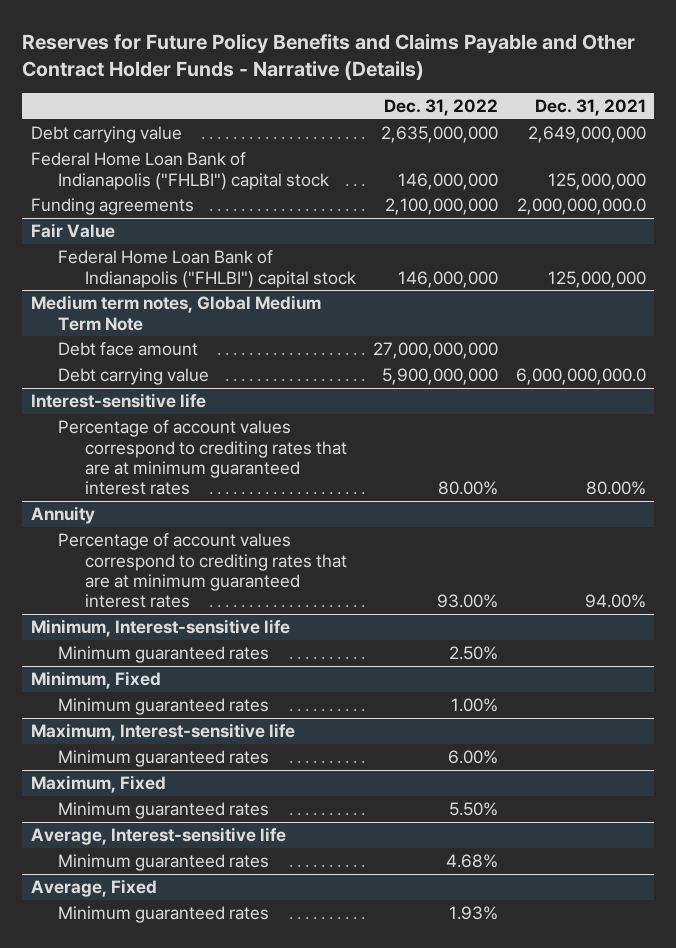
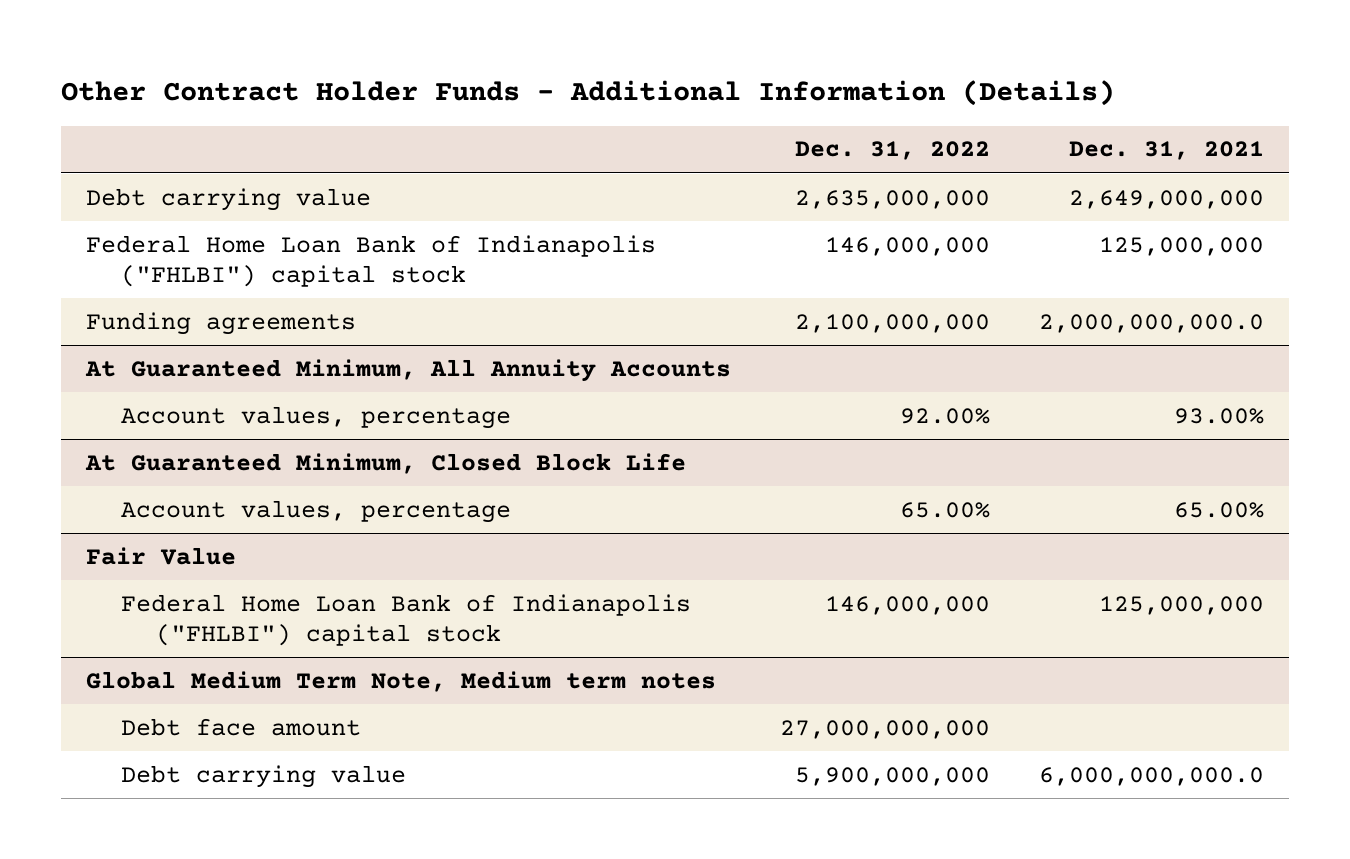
- Reserves for Future Policy Benefits and Claims Payable and Other Contract Holder Funds - Narrative (Details)
+ Other Contract Holder Funds - Additional Information (Details)
+ At Guaranteed Minimum, All Annuity Accounts
+ Account values, percentage | 92.00% | 93.00%
+ At Guaranteed Minimum, Closed Block Life
+ Account values, percentage | 65.00% | 65.00%
- Medium term notes, Global Medium Term Note
+ Global Medium Term Note, Medium term notes
- Interest-sensitive life
- Percentage of account values correspond to crediting rates that are at minimum guaranteed interest rates | 80.00% | 80.00%
- Annuity
- Percentage of account values correspond to crediting rates that are at minimum guaranteed interest rates | 93.00% | 94.00%
- Minimum, Interest-sensitive life
- Minimum guaranteed rates | 2.50% |
- Minimum, Fixed
- Minimum guaranteed rates | 1.00% |
- Maximum, Interest-sensitive life
- Minimum guaranteed rates | 6.00% |
- Maximum, Fixed
- Minimum guaranteed rates | 5.50% |
- Average, Interest-sensitive life
- Minimum guaranteed rates | 4.68% |
- Average, Fixed
- Minimum guaranteed rates | 1.93% |

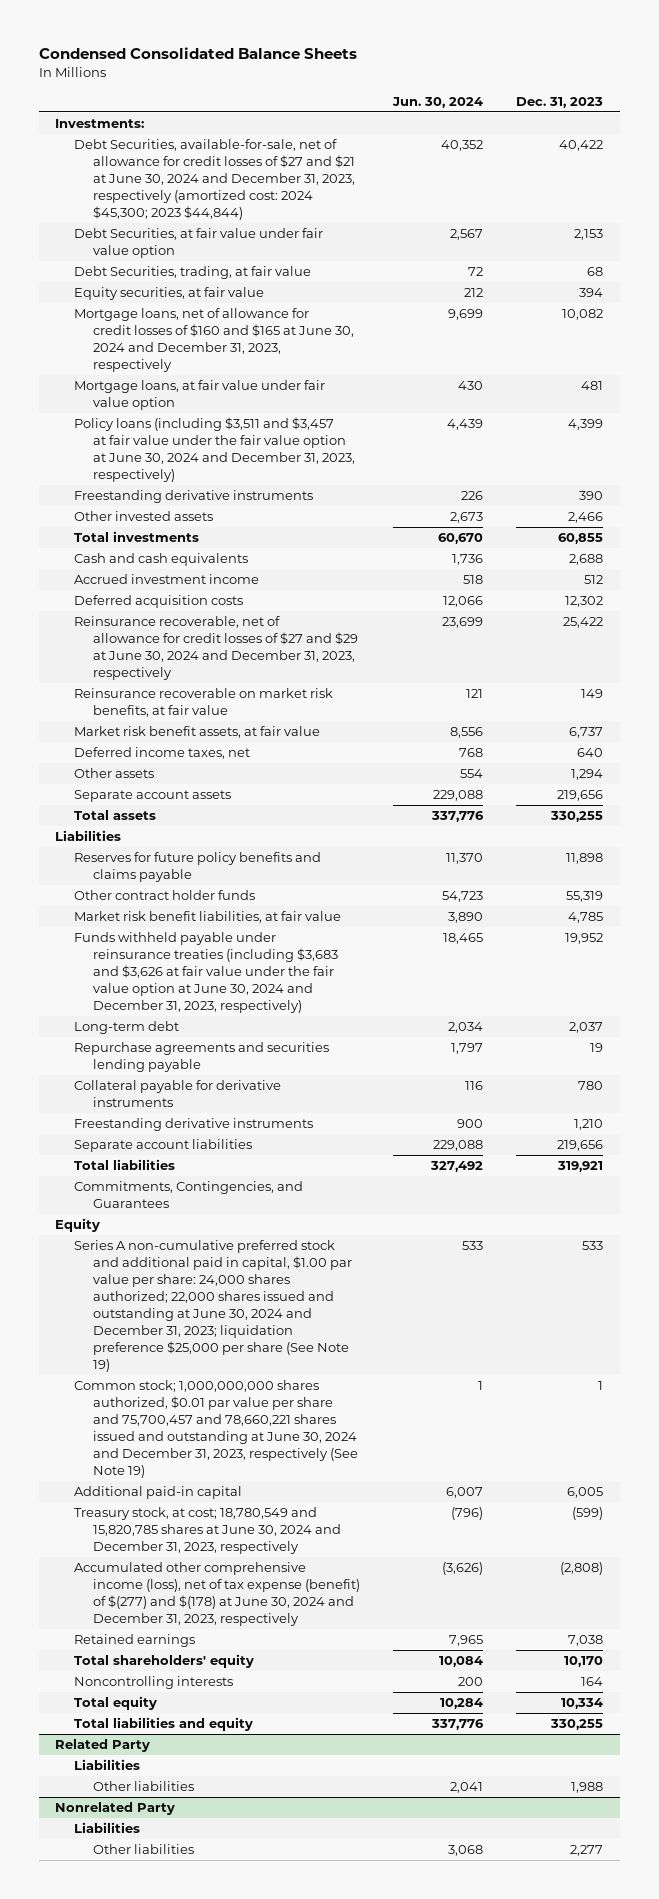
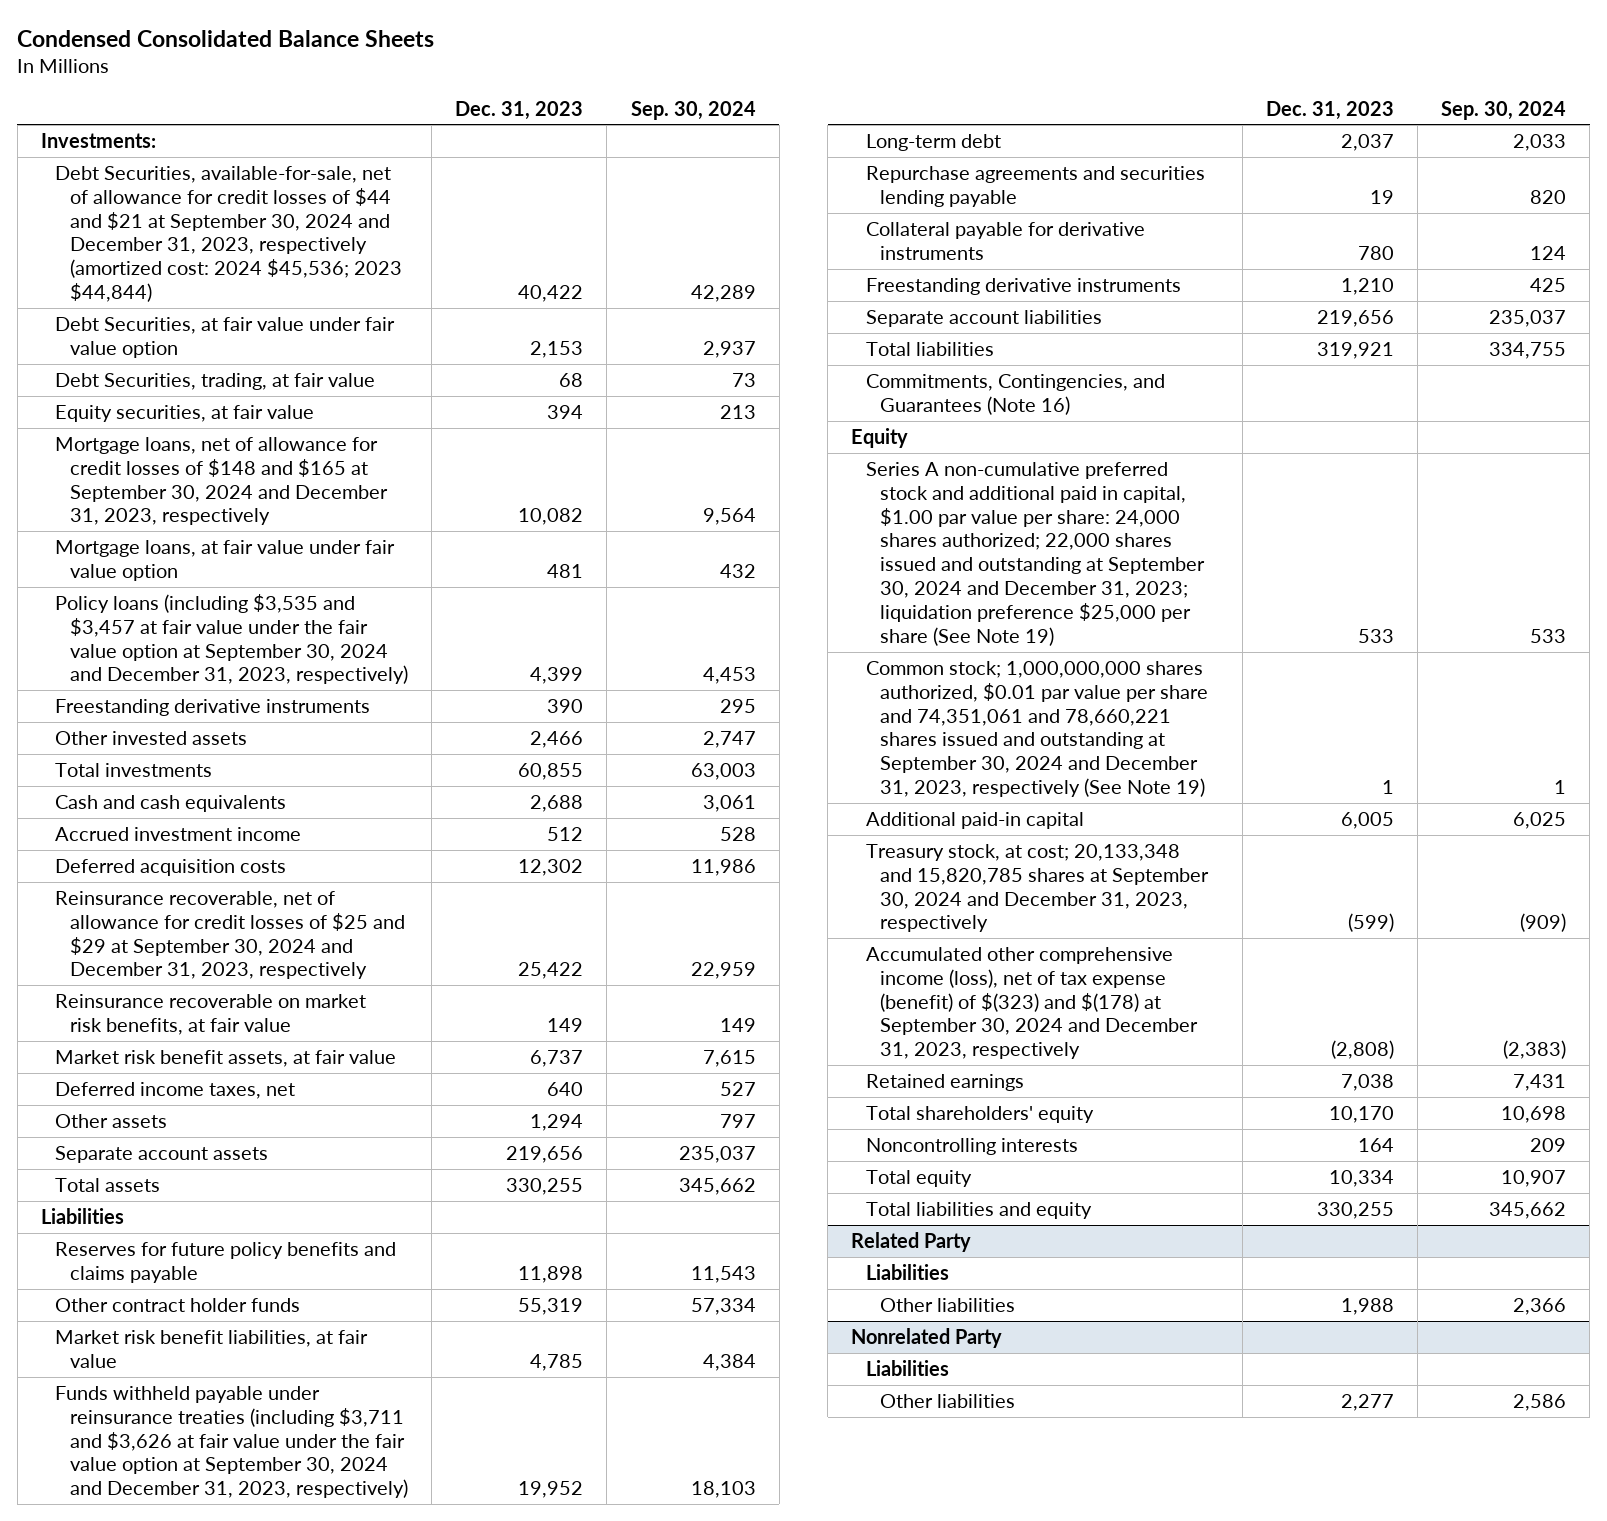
- | Jun. 30, 2024 | Dec. 31, 2023
+ | Dec. 31, 2023 | Sep. 30, 2024
- Debt Securities, available-for-sale, net of allowance for credit losses of $27 and $21 at June 30, 2024 and December 31, 2023, respectively (amortized cost: 2024 $45,300; 2023 $44,844) | 40,352 | 40,422
+ Debt Securities, available-for-sale, net of allowance for credit losses of $44 and $21 at September 30, 2024 and December 31, 2023, respectively (amortized cost: 2024 $45,536; 2023 $44,844) | 40,422 | 42,289
- Mortgage loans, net of allowance for credit losses of $160 and $165 at June 30, 2024 and December 31, 2023, respectively | 9,699 | 10,082
+ Mortgage loans, net of allowance for credit losses of $148 and $165 at September 30, 2024 and December 31, 2023, respectively | 10,082 | 9,564
- Policy loans (including $3,511 and $3,457 at fair value under the fair value option at June 30, 2024 and December 31, 2023, respectively) | 4,439 | 4,399
+ Policy loans (including $3,535 and $3,457 at fair value under the fair value option at September 30, 2024 and December 31, 2023, respectively) | 4,399 | 4,453
- Reinsurance recoverable, net of allowance for credit losses of $27 and $29 at June 30, 2024 and December 31, 2023, respectively | 23,699 | 25,422
+ Reinsurance recoverable, net of allowance for credit losses of $25 and $29 at September 30, 2024 and December 31, 2023, respectively | 25,422 | 22,959
- Funds withheld payable under reinsurance treaties (including $3,683 and $3,626 at fair value under the fair value option at June 30, 2024 and December 31, 2023, respectively) | 18,465 | 19,952
+ Funds withheld payable under reinsurance treaties (including $3,711 and $3,626 at fair value under the fair value option at September 30, 2024 and December 31, 2023, respectively) | 19,952 | 18,103
- Commitments, Contingencies, and Guarantees
+ Commitments, Contingencies, and Guarantees (Note 16)
- Series A non-cumulative preferred stock and additional paid in capital, $1.00 par value per share: 24,000 shares authorized; 22,000 shares issued and outstanding at June 30, 2024 and December 31, 2023; liquidation preference $25,000 per share (See Note 19) | 533 | 533
- Common stock; 1,000,000,000 shares authorized, $0.01 par value per share and 75,700,457 and 78,660,221 shares issued and outstanding at June 30, 2024 and December 31, 2023, respectively (See Note 19) | 1 | 1
+ Series A non-cumulative preferred stock and additional paid in capital, $1.00 par value per share: 24,000 shares authorized; 22,000 shares issued and outstanding at September 30, 2024 and December 31, 2023; liquidation preference $25,000 per share (See Note 19) | 533 | 533
+ Common stock; 1,000,000,000 shares authorized, $0.01 par value per share and 74,351,061 and 78,660,221 shares issued and outstanding at September 30, 2024 and December 31, 2023, respectively (See Note 19) | 1 | 1
- Treasury stock, at cost; 18,780,549 and 15,820,785 shares at June 30, 2024 and December 31, 2023, respectively | (796) | (599)
- Accumulated other comprehensive income (loss), net of tax expense (benefit) of $(277) and $(178) at June 30, 2024 and December 31, 2023, respectively | (3,626) | (2,808)
+ Treasury stock, at cost; 20,133,348 and 15,820,785 shares at September 30, 2024 and December 31, 2023, respectively | (599) | (909)
+ Accumulated other comprehensive income (loss), net of tax expense (benefit) of $(323) and $(178) at September 30, 2024 and December 31, 2023, respectively | (2,808) | (2,383)

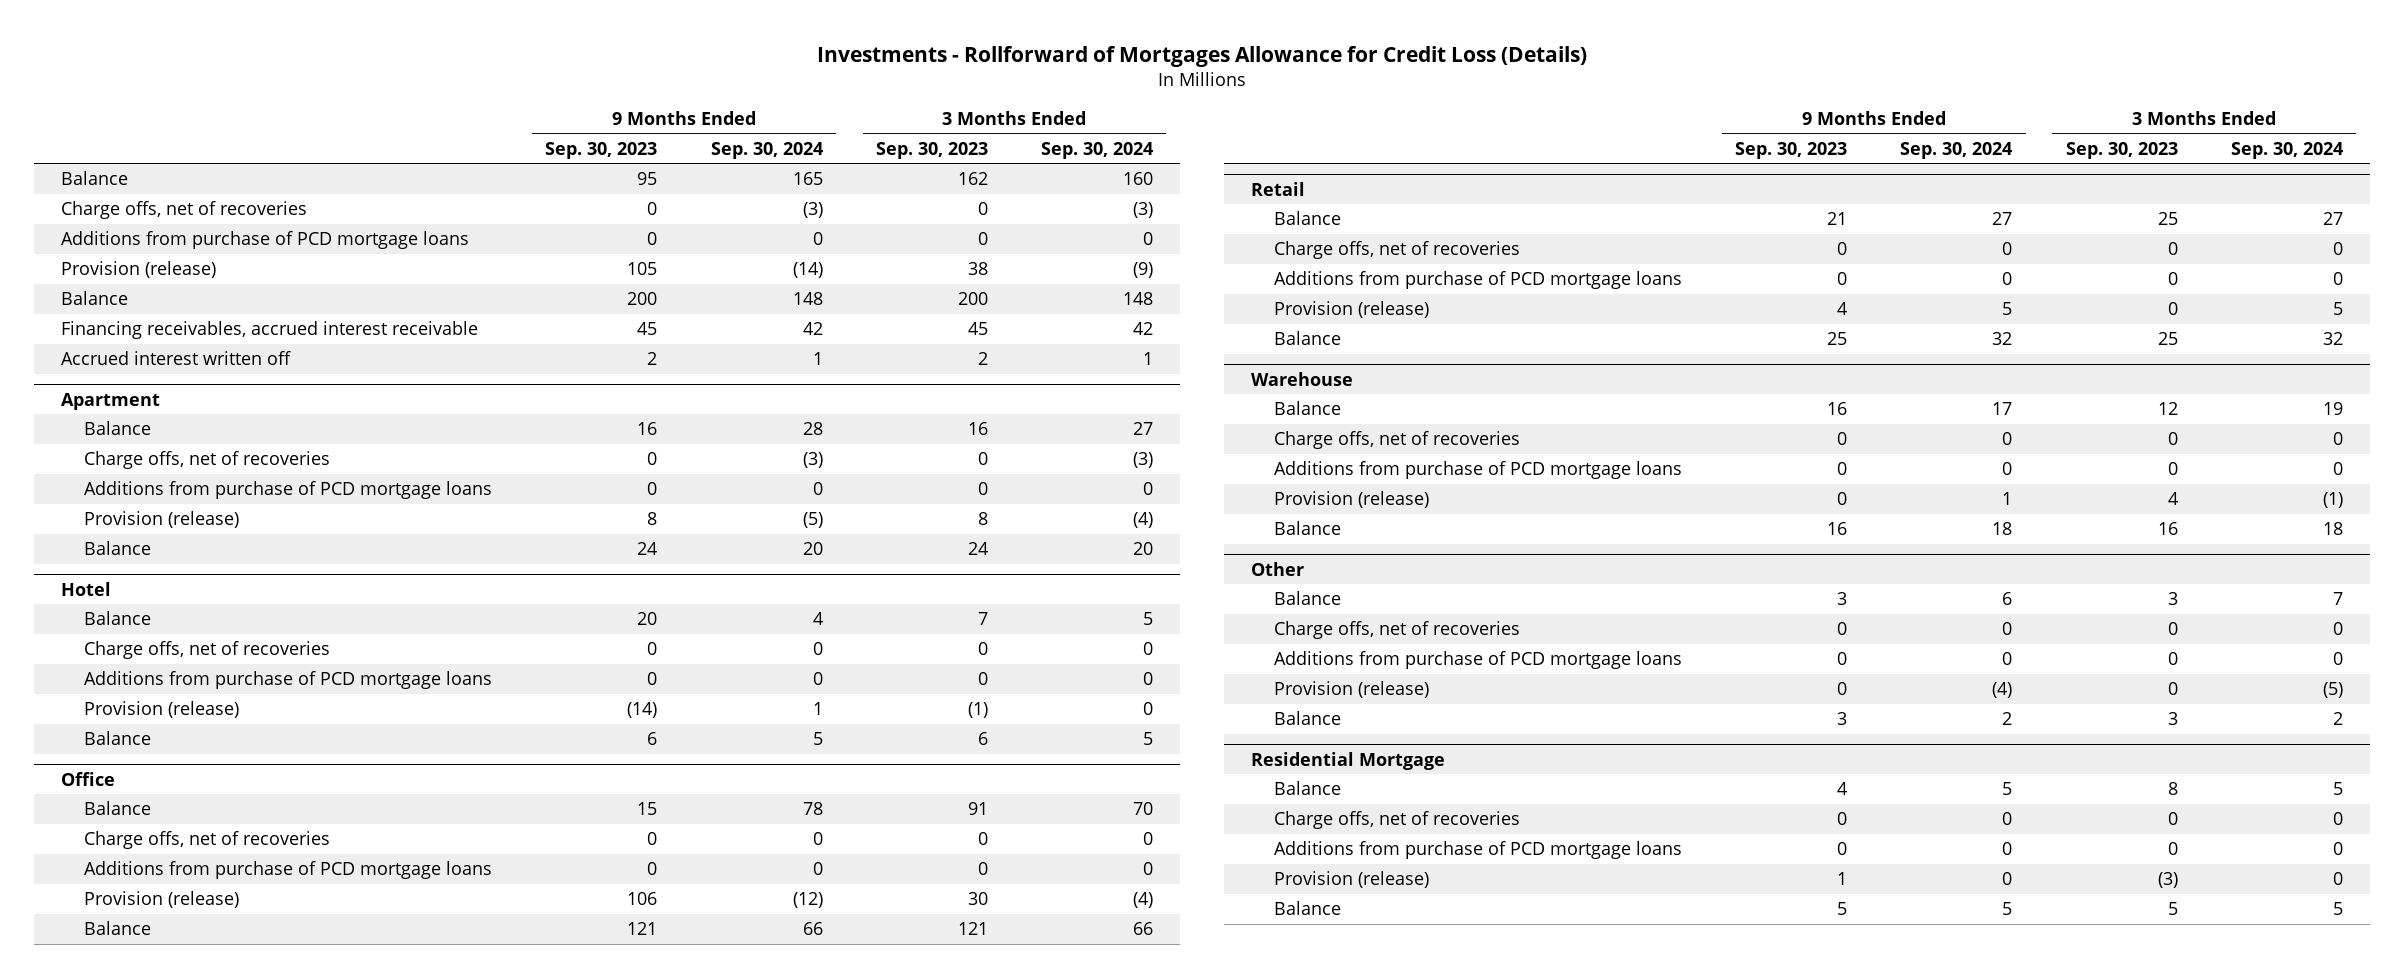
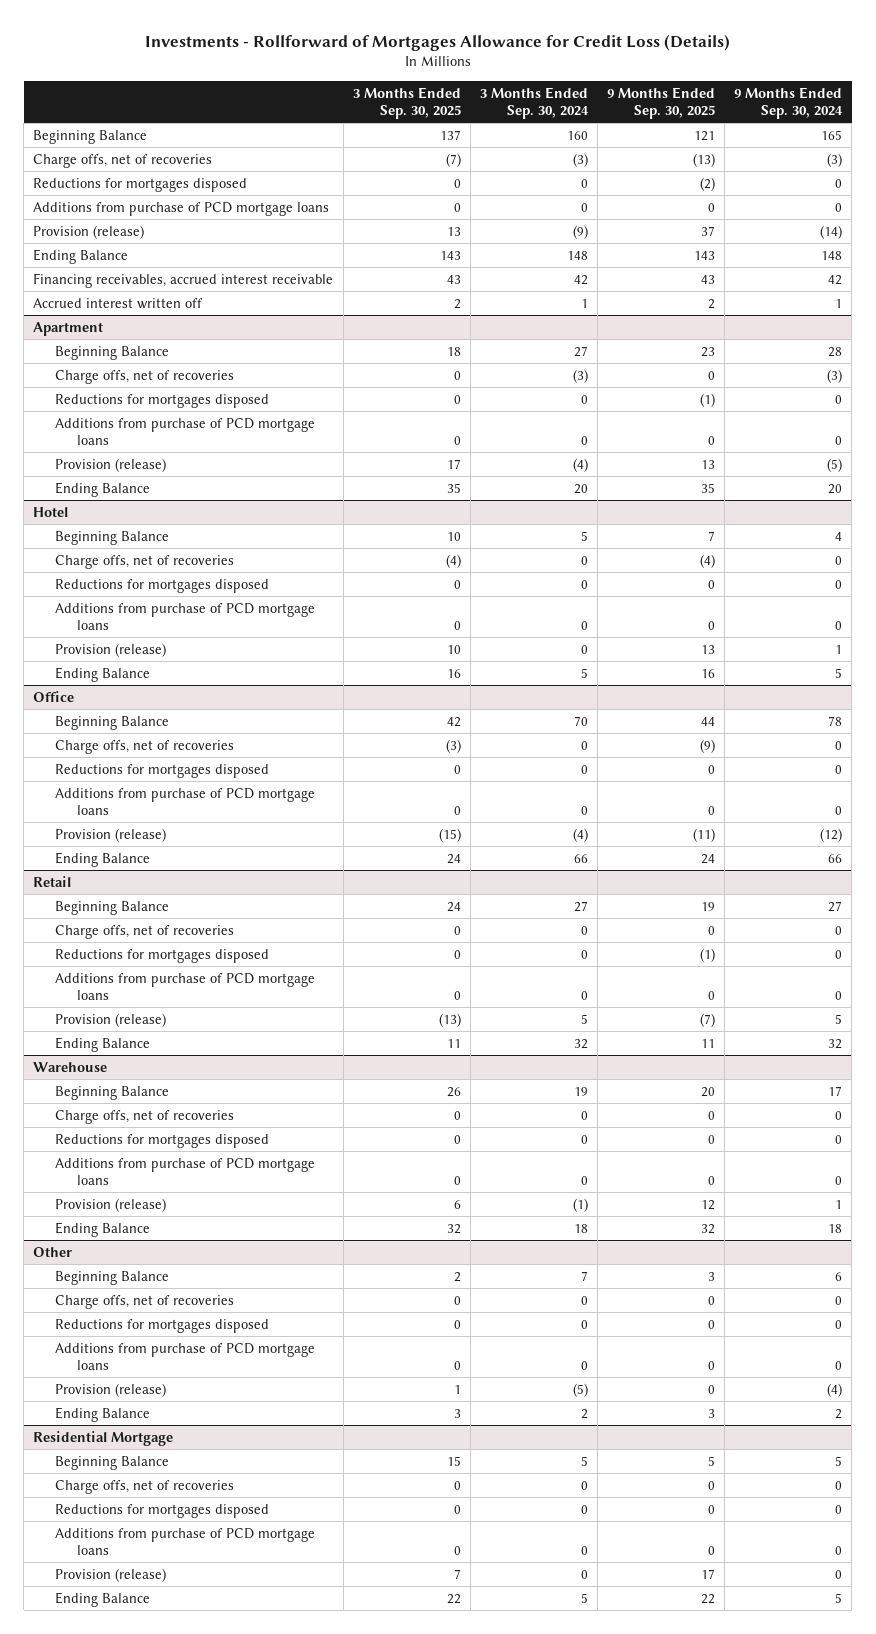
- | 9 Months Ended Sep. 30, 2023 | 9 Months Ended Sep. 30, 2024 | 3 Months Ended Sep. 30, 2023 | 3 Months Ended Sep. 30, 2024
+ | 3 Months Ended Sep. 30, 2025 | 3 Months Ended Sep. 30, 2024 | 9 Months Ended Sep. 30, 2025 | 9 Months Ended Sep. 30, 2024
- Balance | 95 | 165 | 162 | 160
+ Beginning Balance | 137 | 160 | 121 | 165
+ Reductions for mortgages disposed | 0 | 0 | (2) | 0
- Balance | 200 | 148 | 200 | 148
+ Ending Balance | 143 | 148 | 143 | 148
@ Apartment
- Balance | 16 | 28 | 16 | 27
+ Beginning Balance | 18 | 27 | 23 | 28
+ Reductions for mortgages disposed | 0 | 0 | (1) | 0
- Balance | 24 | 20 | 24 | 20
+ Ending Balance | 35 | 20 | 35 | 20
@ Hotel
- Balance | 20 | 4 | 7 | 5
+ Beginning Balance | 10 | 5 | 7 | 4
+ Reductions for mortgages disposed | 0 | 0 | 0 | 0
- Balance | 6 | 5 | 6 | 5
+ Ending Balance | 16 | 5 | 16 | 5
@ Office
- Balance | 15 | 78 | 91 | 70
+ Beginning Balance | 42 | 70 | 44 | 78
+ Reductions for mortgages disposed | 0 | 0 | 0 | 0
- Balance | 121 | 66 | 121 | 66
+ Ending Balance | 24 | 66 | 24 | 66
@ Retail
- Balance | 21 | 27 | 25 | 27
+ Beginning Balance | 24 | 27 | 19 | 27
+ Reductions for mortgages disposed | 0 | 0 | (1) | 0
- Balance | 25 | 32 | 25 | 32
+ Ending Balance | 11 | 32 | 11 | 32
@ Warehouse
- Balance | 16 | 17 | 12 | 19
+ Beginning Balance | 26 | 19 | 20 | 17
+ Reductions for mortgages disposed | 0 | 0 | 0 | 0
- Balance | 16 | 18 | 16 | 18
+ Ending Balance | 32 | 18 | 32 | 18
@ Other
- Balance | 3 | 6 | 3 | 7
+ Beginning Balance | 2 | 7 | 3 | 6
+ Reductions for mortgages disposed | 0 | 0 | 0 | 0
- Balance | 3 | 2 | 3 | 2
+ Ending Balance | 3 | 2 | 3 | 2
@ Residential Mortgage
- Balance | 4 | 5 | 8 | 5
+ Beginning Balance | 15 | 5 | 5 | 5
+ Reductions for mortgages disposed | 0 | 0 | 0 | 0
- Balance | 5 | 5 | 5 | 5
+ Ending Balance | 22 | 5 | 22 | 5

